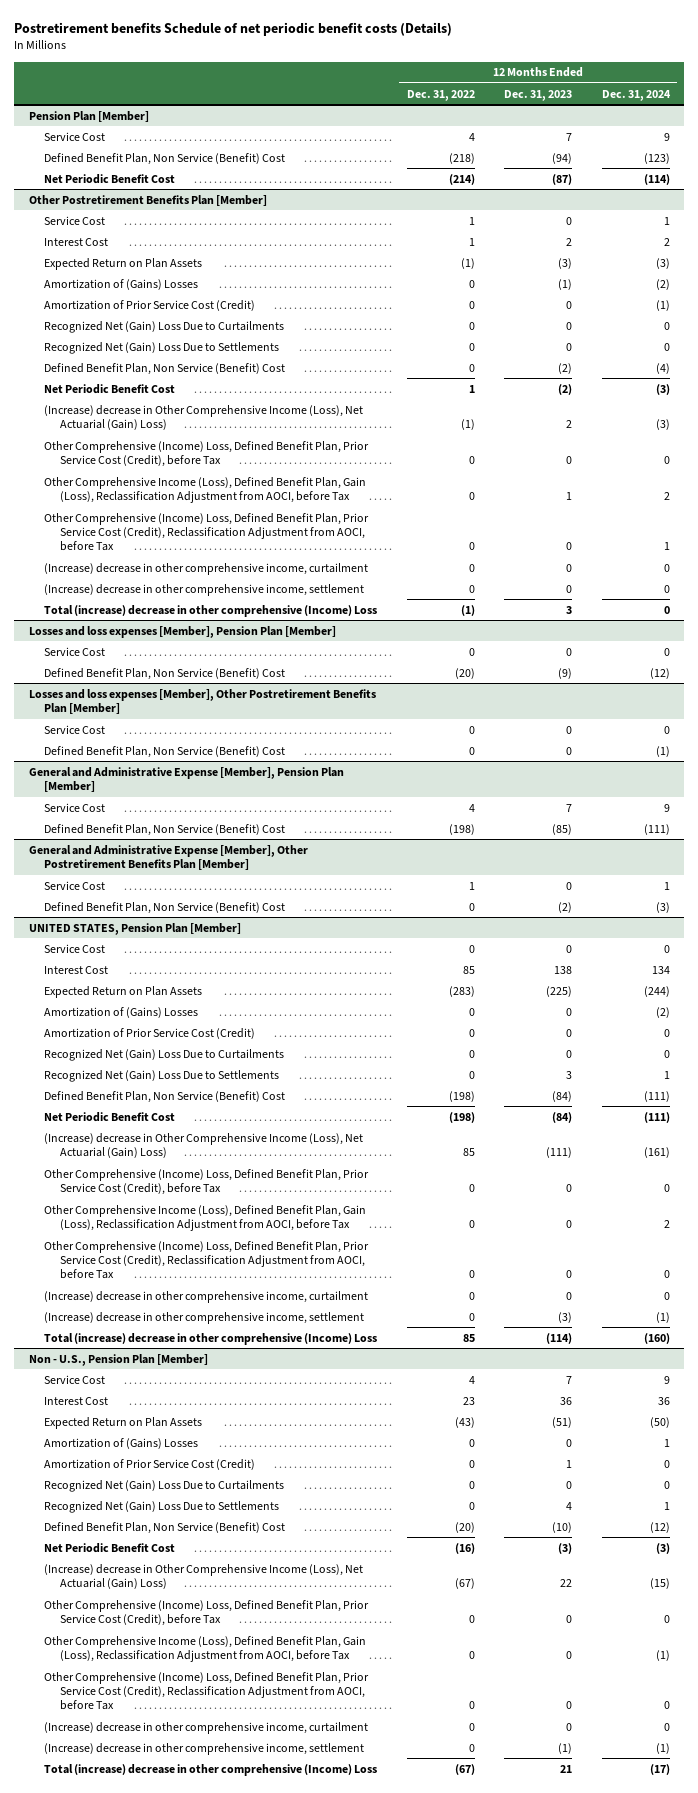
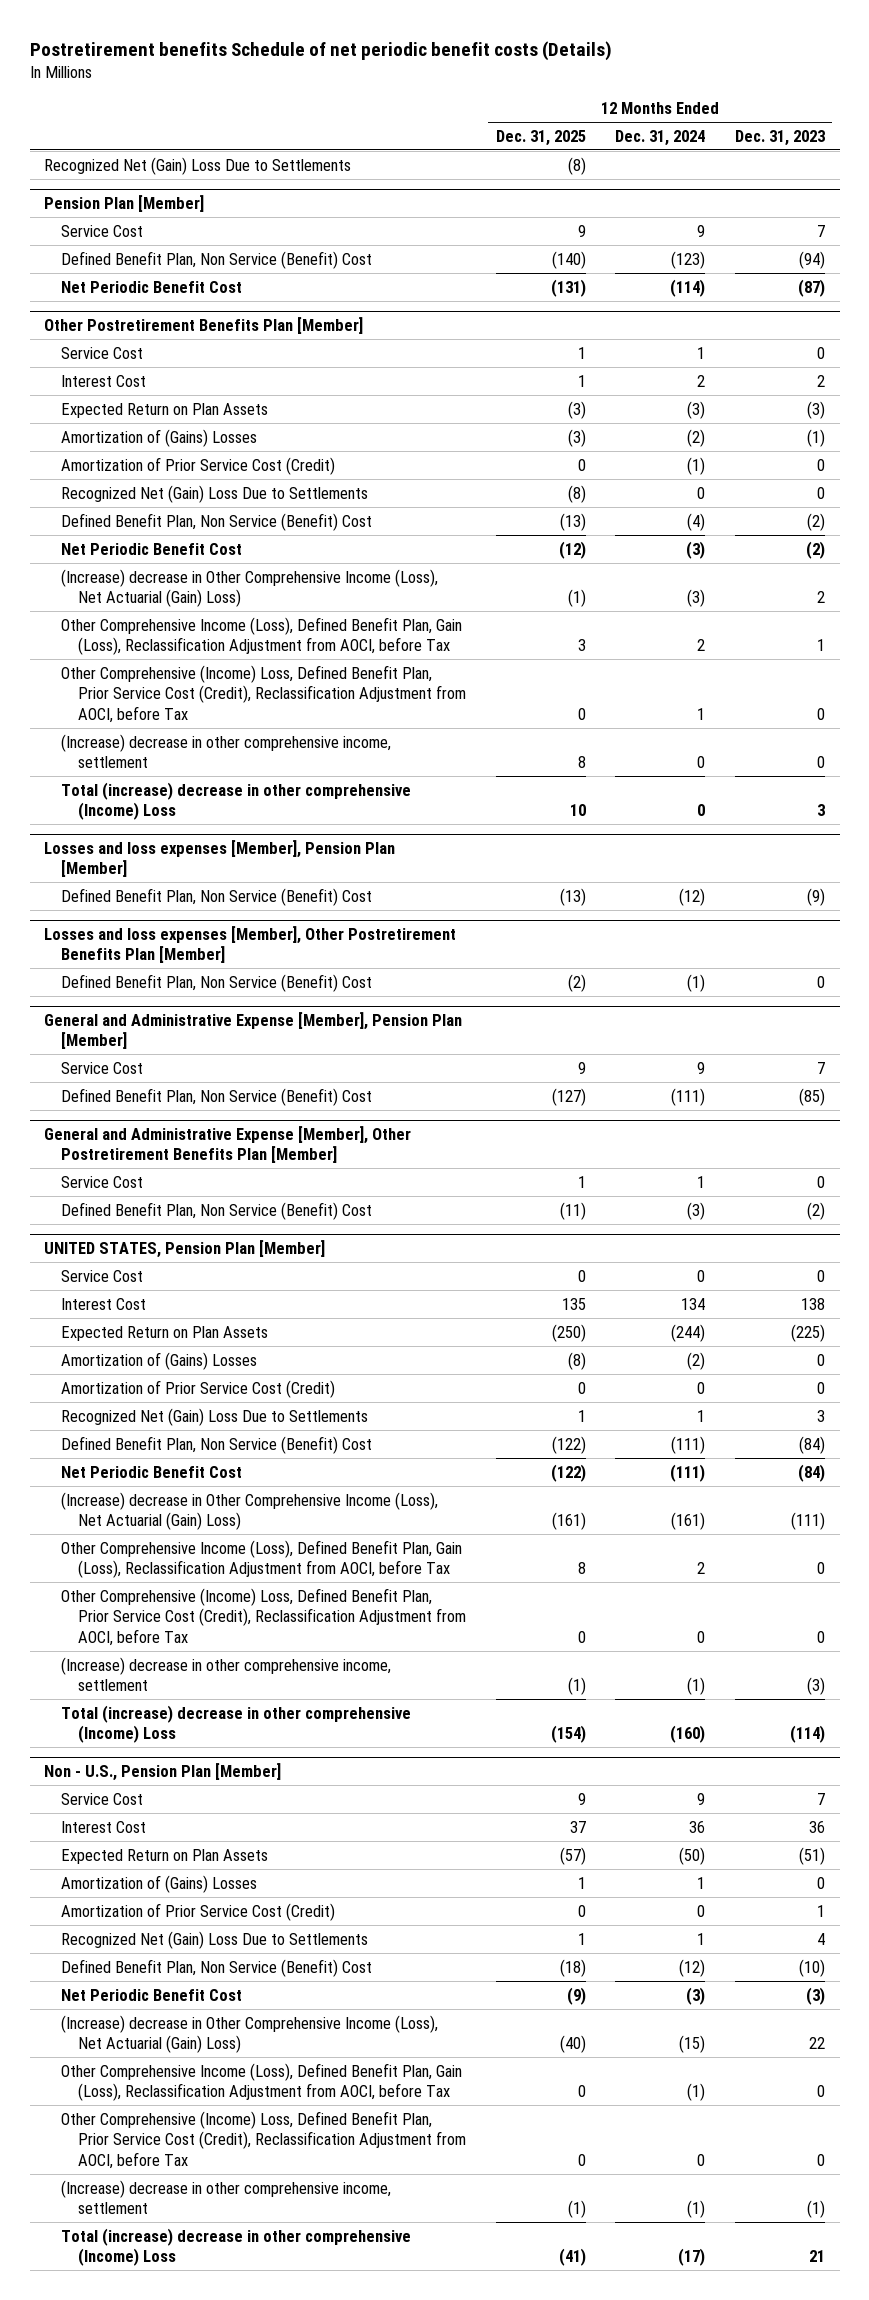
- | 12 Months Ended Dec. 31, 2022 | 12 Months Ended Dec. 31, 2023 | 12 Months Ended Dec. 31, 2024
+ | 12 Months Ended Dec. 31, 2025 | 12 Months Ended Dec. 31, 2024 | 12 Months Ended Dec. 31, 2023
+ Recognized Net (Gain) Loss Due to Settlements | (8) | |
@ Other Postretirement Benefits Plan [Member]
- Recognized Net (Gain) Loss Due to Curtailments | 0 | 0 | 0
- Other Comprehensive (Income) Loss, Defined Benefit Plan, Prior Service Cost (Credit), before Tax | 0 | 0 | 0
- (Increase) decrease in other comprehensive income, curtailment | 0 | 0 | 0
@ Losses and loss expenses [Member], Pension Plan [Member]
- Service Cost | 0 | 0 | 0
@ Losses and loss expenses [Member], Other Postretirement Benefits Plan [Member]
- Service Cost | 0 | 0 | 0
@ UNITED STATES, Pension Plan [Member]
- Recognized Net (Gain) Loss Due to Curtailments | 0 | 0 | 0
- Other Comprehensive (Income) Loss, Defined Benefit Plan, Prior Service Cost (Credit), before Tax | 0 | 0 | 0
- (Increase) decrease in other comprehensive income, curtailment | 0 | 0 | 0
@ Non - U.S., Pension Plan [Member]
- Recognized Net (Gain) Loss Due to Curtailments | 0 | 0 | 0
- Other Comprehensive (Income) Loss, Defined Benefit Plan, Prior Service Cost (Credit), before Tax | 0 | 0 | 0
- (Increase) decrease in other comprehensive income, curtailment | 0 | 0 | 0

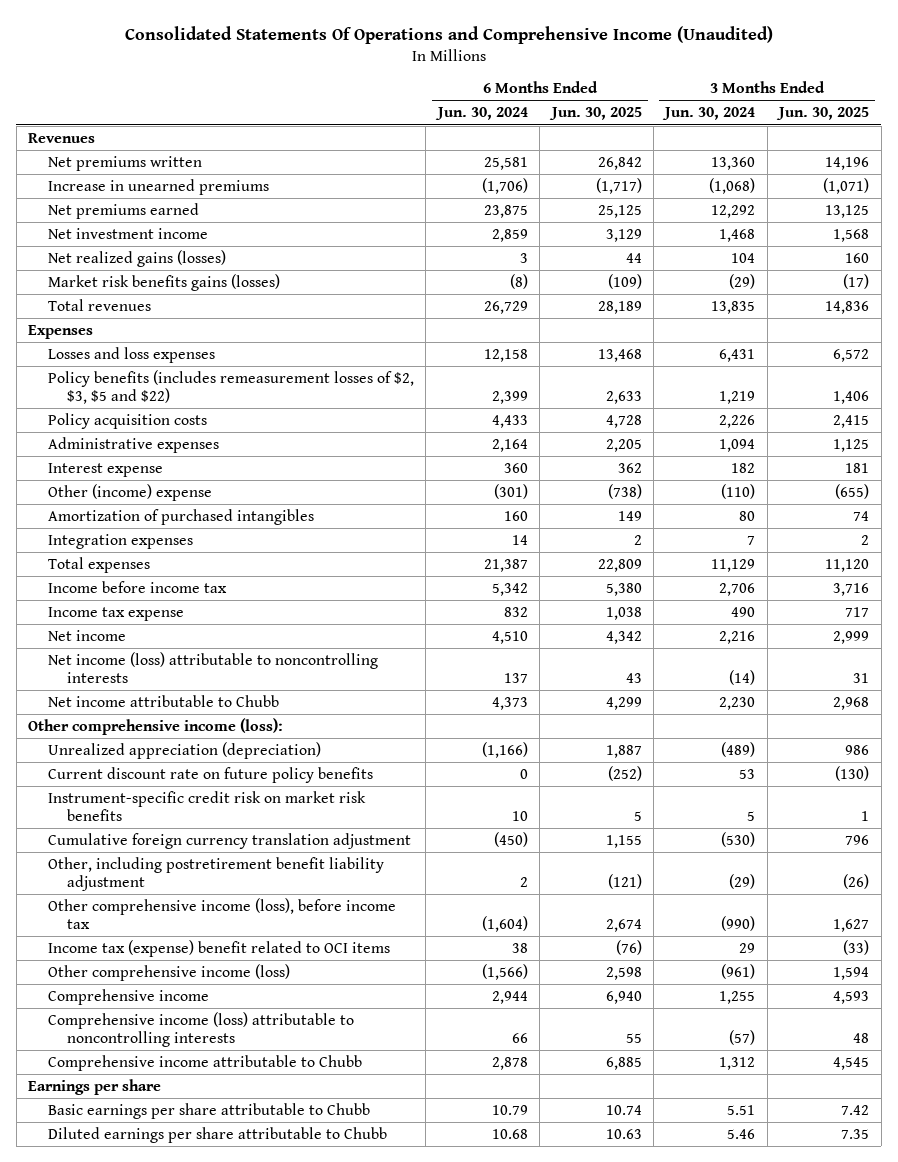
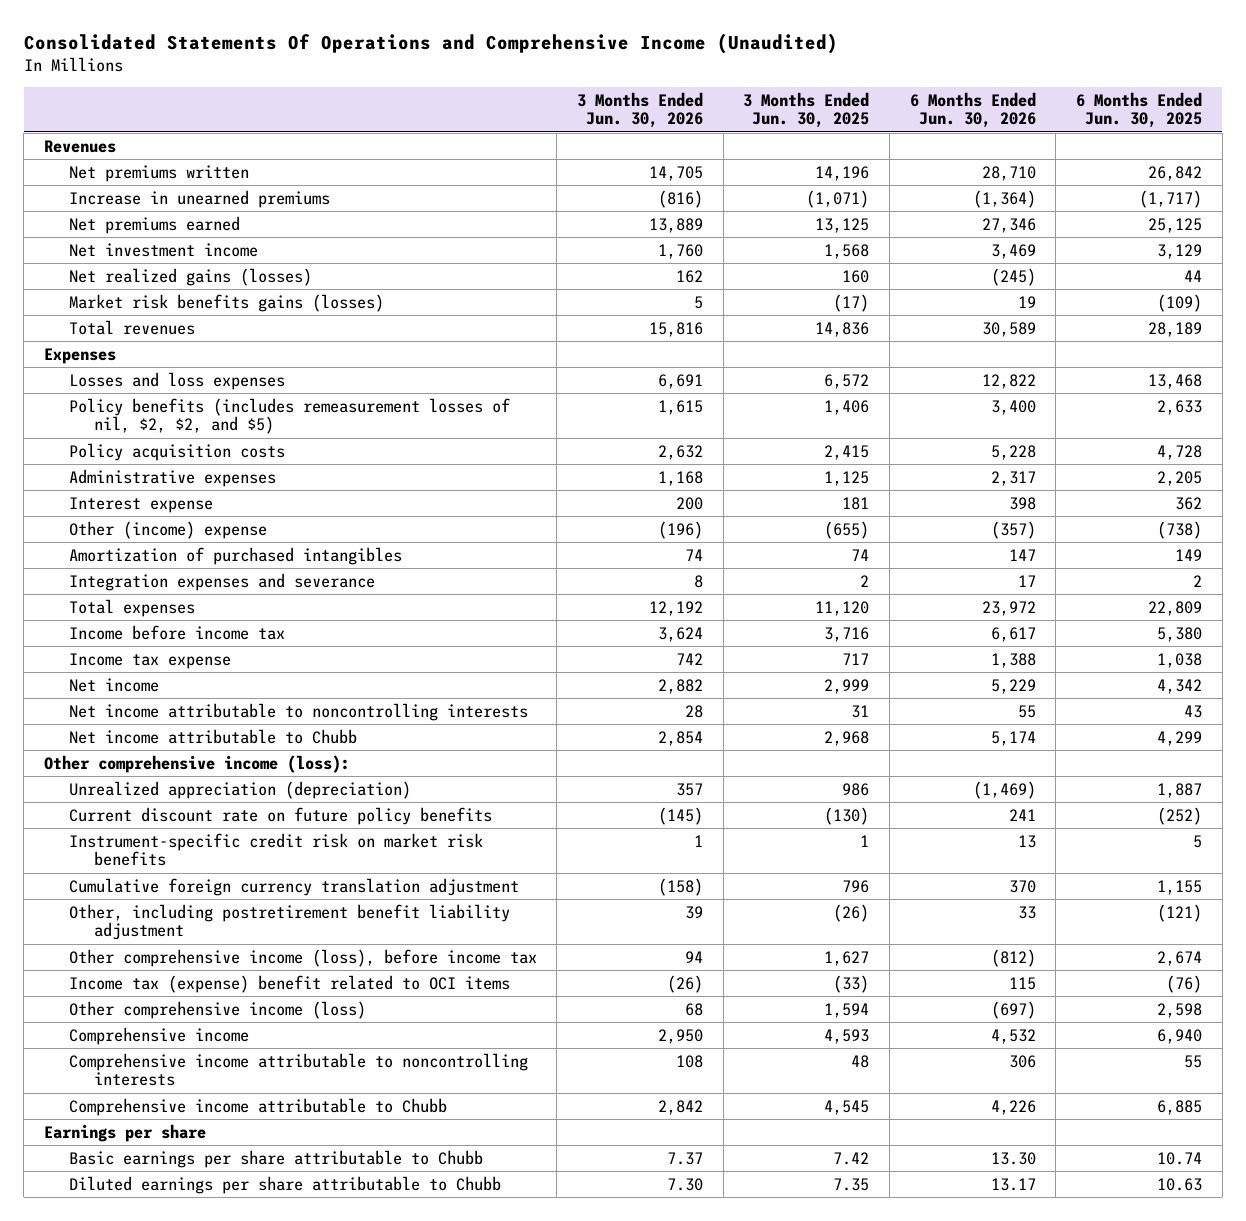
- | 6 Months Ended Jun. 30, 2024 | 6 Months Ended Jun. 30, 2025 | 3 Months Ended Jun. 30, 2024 | 3 Months Ended Jun. 30, 2025
+ | 3 Months Ended Jun. 30, 2026 | 3 Months Ended Jun. 30, 2025 | 6 Months Ended Jun. 30, 2026 | 6 Months Ended Jun. 30, 2025
- Policy benefits (includes remeasurement losses of $2, $3, $5 and $22) | 2,399 | 2,633 | 1,219 | 1,406
+ Policy benefits (includes remeasurement losses of nil, $2, $2, and $5) | 1,615 | 1,406 | 3,400 | 2,633
- Integration expenses | 14 | 2 | 7 | 2
+ Integration expenses and severance | 8 | 2 | 17 | 2
- Net income (loss) attributable to noncontrolling interests | 137 | 43 | (14) | 31
+ Net income attributable to noncontrolling interests | 28 | 31 | 55 | 43
- Comprehensive income (loss) attributable to noncontrolling interests | 66 | 55 | (57) | 48
+ Comprehensive income attributable to noncontrolling interests | 108 | 48 | 306 | 55

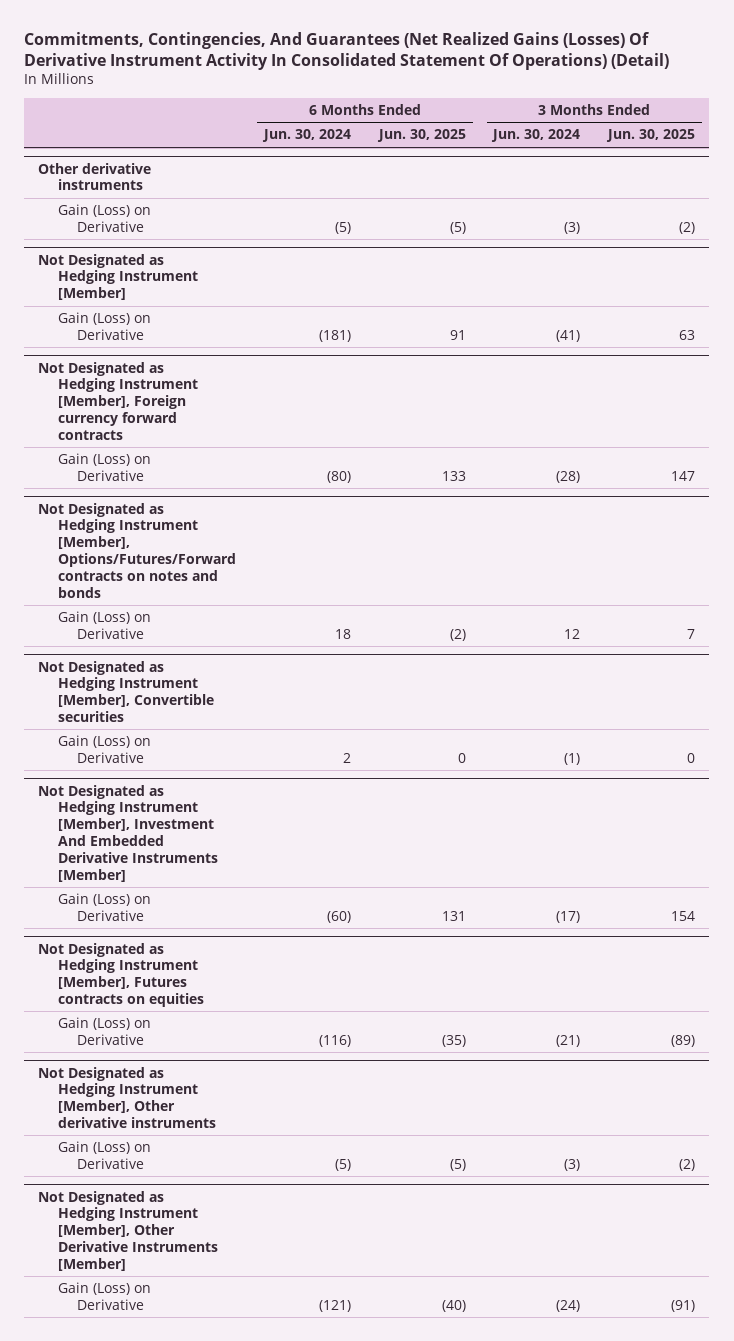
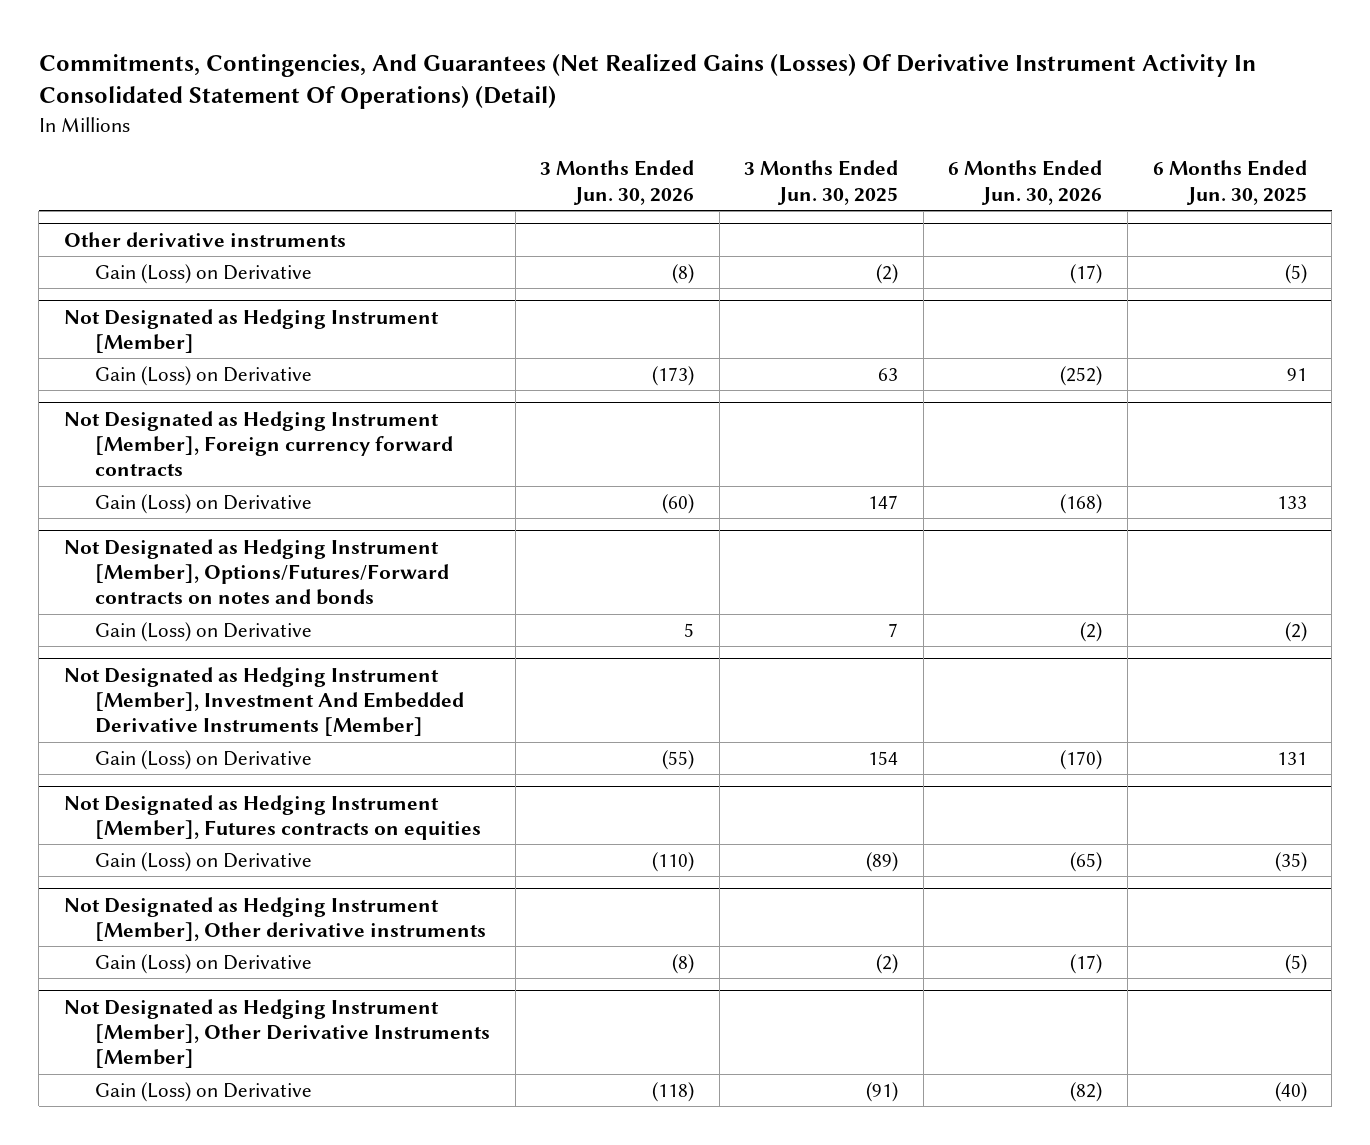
- | 6 Months Ended Jun. 30, 2024 | 6 Months Ended Jun. 30, 2025 | 3 Months Ended Jun. 30, 2024 | 3 Months Ended Jun. 30, 2025
+ | 3 Months Ended Jun. 30, 2026 | 3 Months Ended Jun. 30, 2025 | 6 Months Ended Jun. 30, 2026 | 6 Months Ended Jun. 30, 2025
- Not Designated as Hedging Instrument [Member], Convertible securities
- Gain (Loss) on Derivative | 2 | 0 | (1) | 0

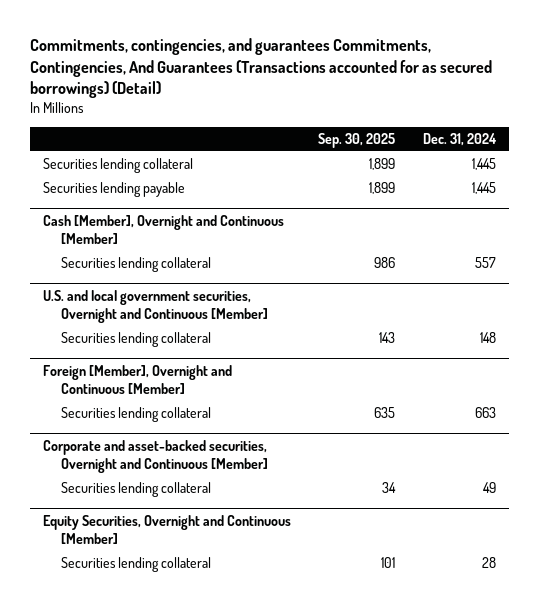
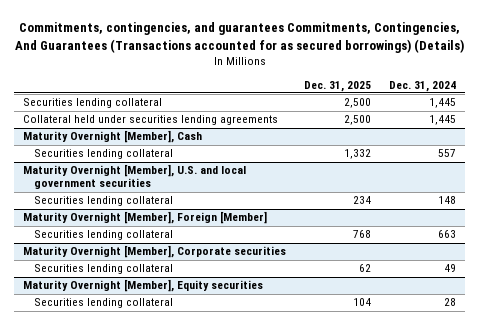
- Commitments, contingencies, and guarantees Commitments, Contingencies, And Guarantees (Transactions accounted for as secured borrowings) (Detail)
+ Commitments, contingencies, and guarantees Commitments, Contingencies, And Guarantees (Transactions accounted for as secured borrowings) (Details)
- | Sep. 30, 2025 | Dec. 31, 2024
+ | Dec. 31, 2025 | Dec. 31, 2024
- Securities lending payable | 1,899 | 1,445
- Cash [Member], Overnight and Continuous [Member]
+ Collateral held under securities lending agreements | 2,500 | 1,445
+ Maturity Overnight [Member], Cash
- U.S. and local government securities, Overnight and Continuous [Member]
+ Maturity Overnight [Member], U.S. and local government securities
- Foreign [Member], Overnight and Continuous [Member]
+ Maturity Overnight [Member], Foreign [Member]
- Corporate and asset-backed securities, Overnight and Continuous [Member]
+ Maturity Overnight [Member], Corporate securities
- Equity Securities, Overnight and Continuous [Member]
+ Maturity Overnight [Member], Equity securities

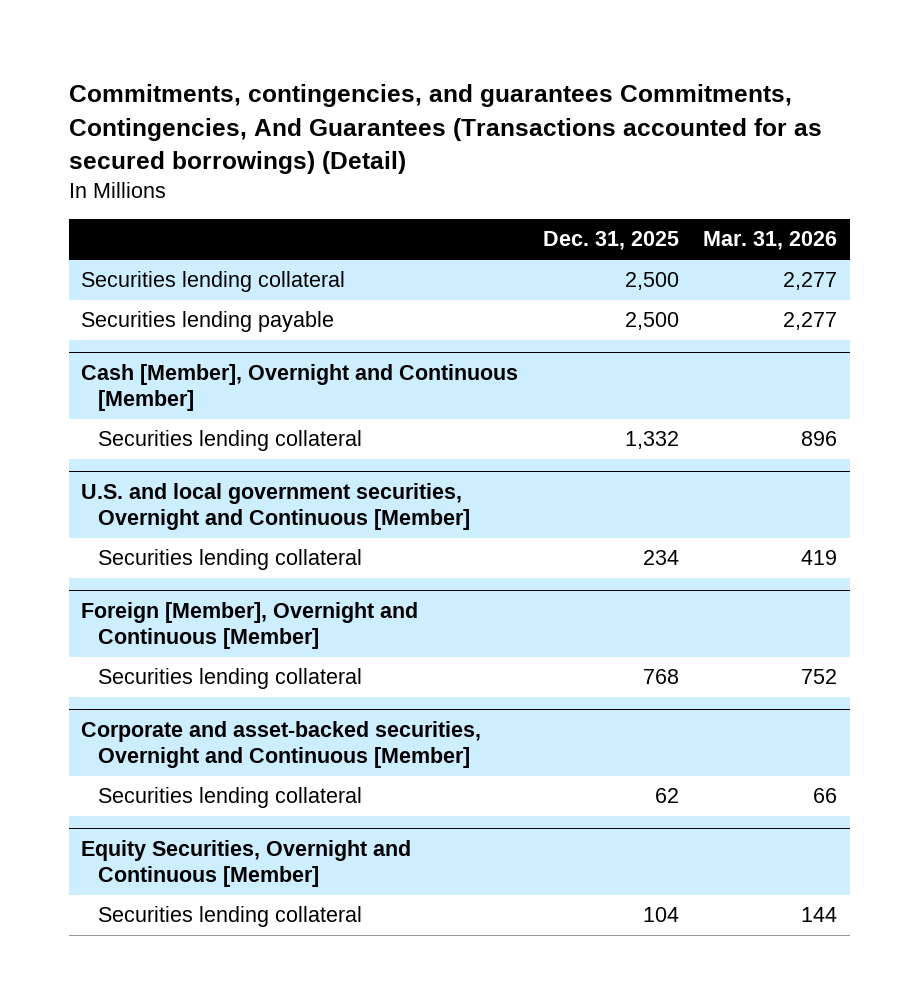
- Commitments, contingencies, and guarantees Commitments, Contingencies, And Guarantees (Transactions accounted for as secured borrowings) (Details)
+ Commitments, contingencies, and guarantees Commitments, Contingencies, And Guarantees (Transactions accounted for as secured borrowings) (Detail)
- | Dec. 31, 2025 | Dec. 31, 2024
+ | Dec. 31, 2025 | Mar. 31, 2026
- Collateral held under securities lending agreements | 2,500 | 1,445
- Maturity Overnight [Member], Cash
+ Securities lending payable | 2,500 | 2,277
+ Cash [Member], Overnight and Continuous [Member]
- Maturity Overnight [Member], U.S. and local government securities
+ U.S. and local government securities, Overnight and Continuous [Member]
- Maturity Overnight [Member], Foreign [Member]
+ Foreign [Member], Overnight and Continuous [Member]
- Maturity Overnight [Member], Corporate securities
+ Corporate and asset-backed securities, Overnight and Continuous [Member]
- Maturity Overnight [Member], Equity securities
+ Equity Securities, Overnight and Continuous [Member]

